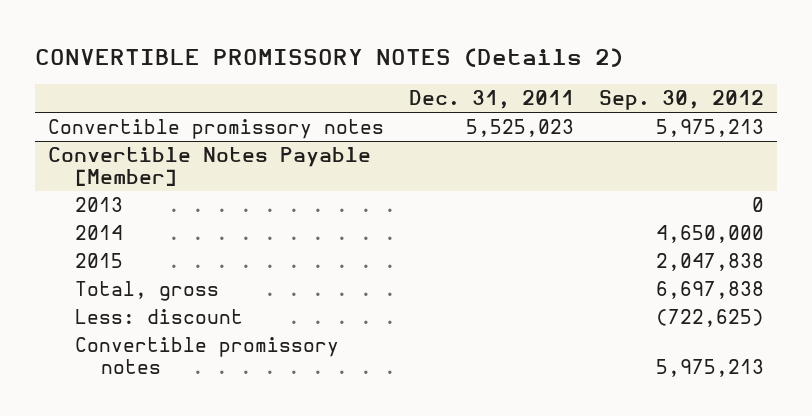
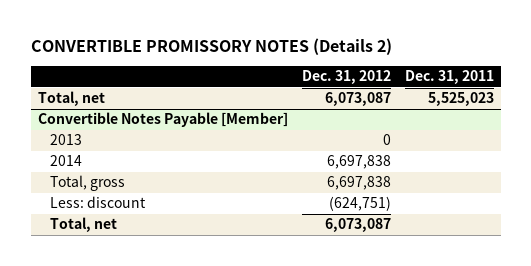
- | Dec. 31, 2011 | Sep. 30, 2012
+ | Dec. 31, 2012 | Dec. 31, 2011
- Convertible promissory notes | 5,525,023 | 5,975,213
+ Total, net | 6,073,087 | 5,525,023
@ Convertible Notes Payable [Member]
- 2015 | | 2,047,838
- Convertible promissory notes | | 5,975,213
+ Total, net | 6,073,087 |

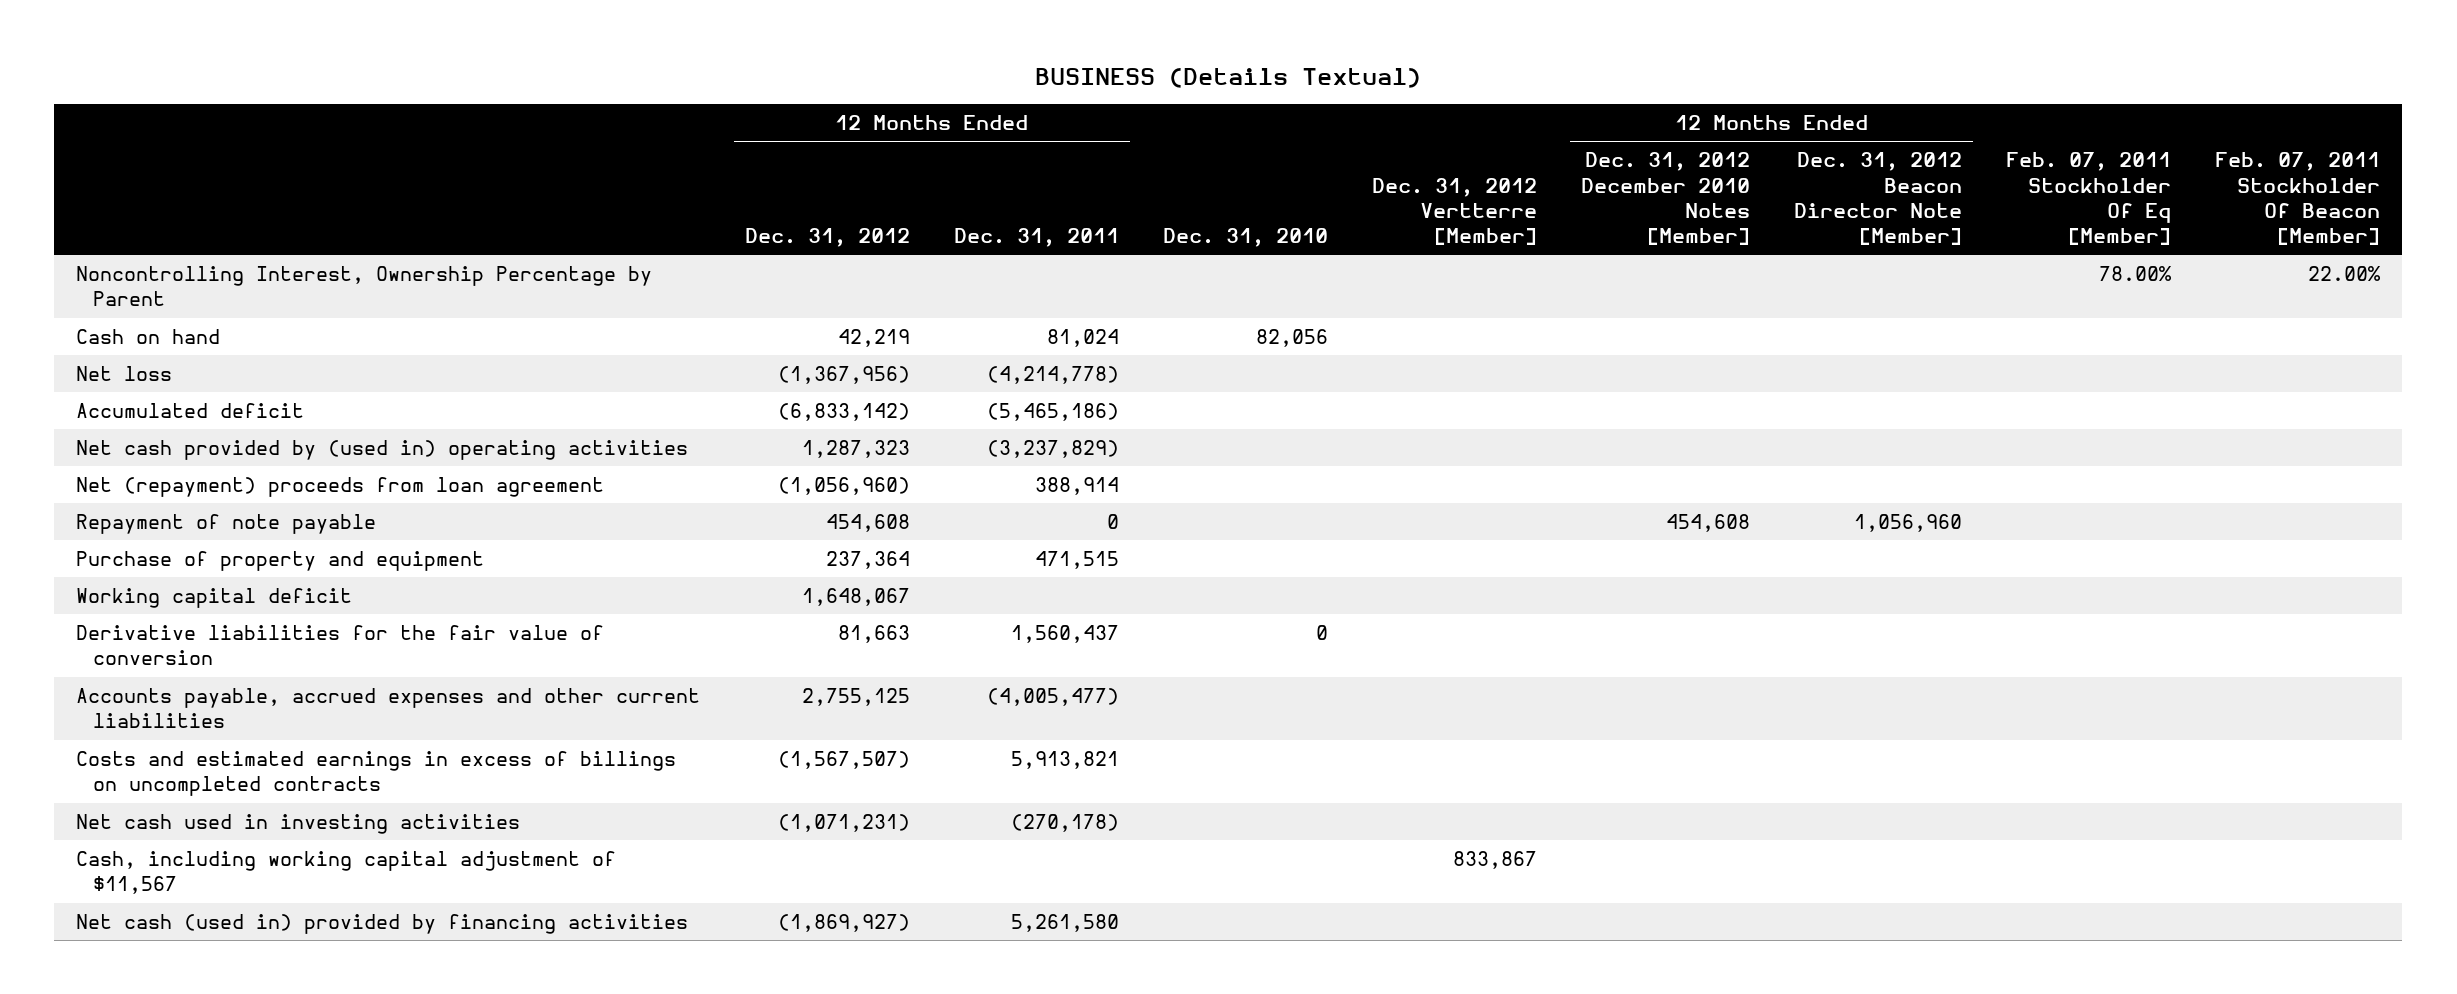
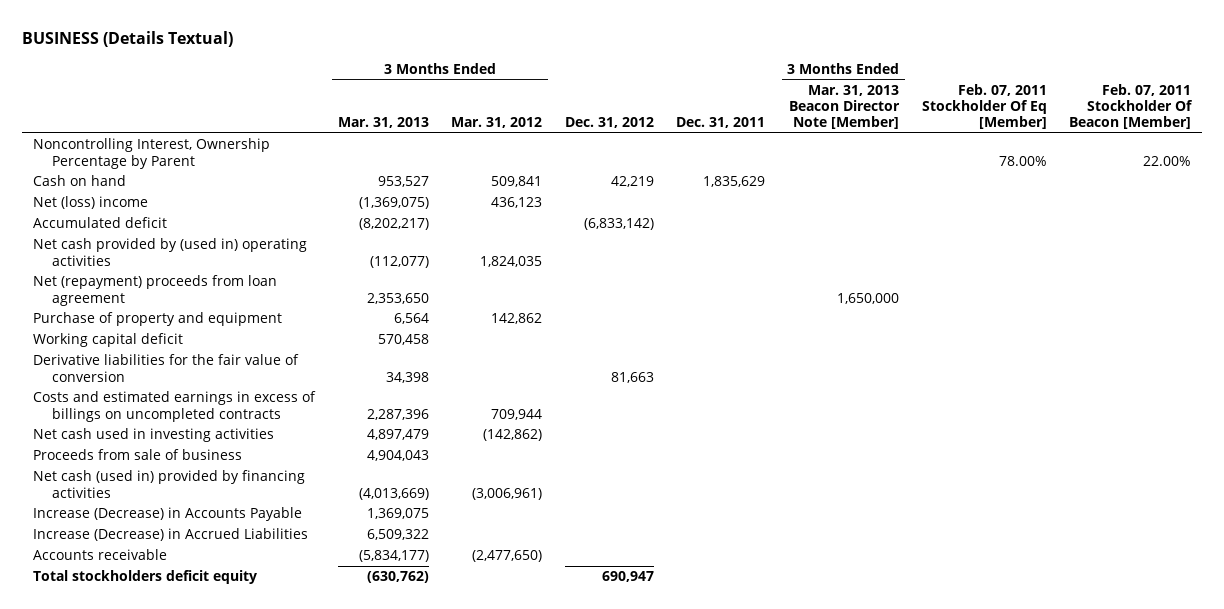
- | 12 Months Ended Dec. 31, 2012 | 12 Months Ended Dec. 31, 2011 | Dec. 31, 2010 | Dec. 31, 2012 Vertterre [Member] | 12 Months Ended Dec. 31, 2012 December 2010 Notes [Member] | 12 Months Ended Dec. 31, 2012 Beacon Director Note [Member] | Feb. 07, 2011 Stockholder Of Eq [Member] | Feb. 07, 2011 Stockholder Of Beacon [Member]
+ | 3 Months Ended Mar. 31, 2013 | 3 Months Ended Mar. 31, 2012 | Dec. 31, 2012 | Dec. 31, 2011 | 3 Months Ended Mar. 31, 2013 Beacon Director Note [Member] | Feb. 07, 2011 Stockholder Of Eq [Member] | Feb. 07, 2011 Stockholder Of Beacon [Member]
- Net loss | (1,367,956) | (4,214,778) | | | | | |
+ Net (loss) income | (1,369,075) | 436,123 | | | | |
- Repayment of note payable | 454,608 | 0 | | | 454,608 | 1,056,960 | |
- Accounts payable, accrued expenses and other current liabilities | 2,755,125 | (4,005,477) | | | | | |
- Cash, including working capital adjustment of $11,567 | | | | 833,867 | | | |
+ Proceeds from sale of business | 4,904,043 | | | | | |
+ Increase (Decrease) in Accounts Payable | 1,369,075 | | | | | |
+ Increase (Decrease) in Accrued Liabilities | 6,509,322 | | | | | |
+ Accounts receivable | (5,834,177) | (2,477,650) | | | | |
+ Total stockholders deficit equity | (630,762) | | 690,947 | | | |

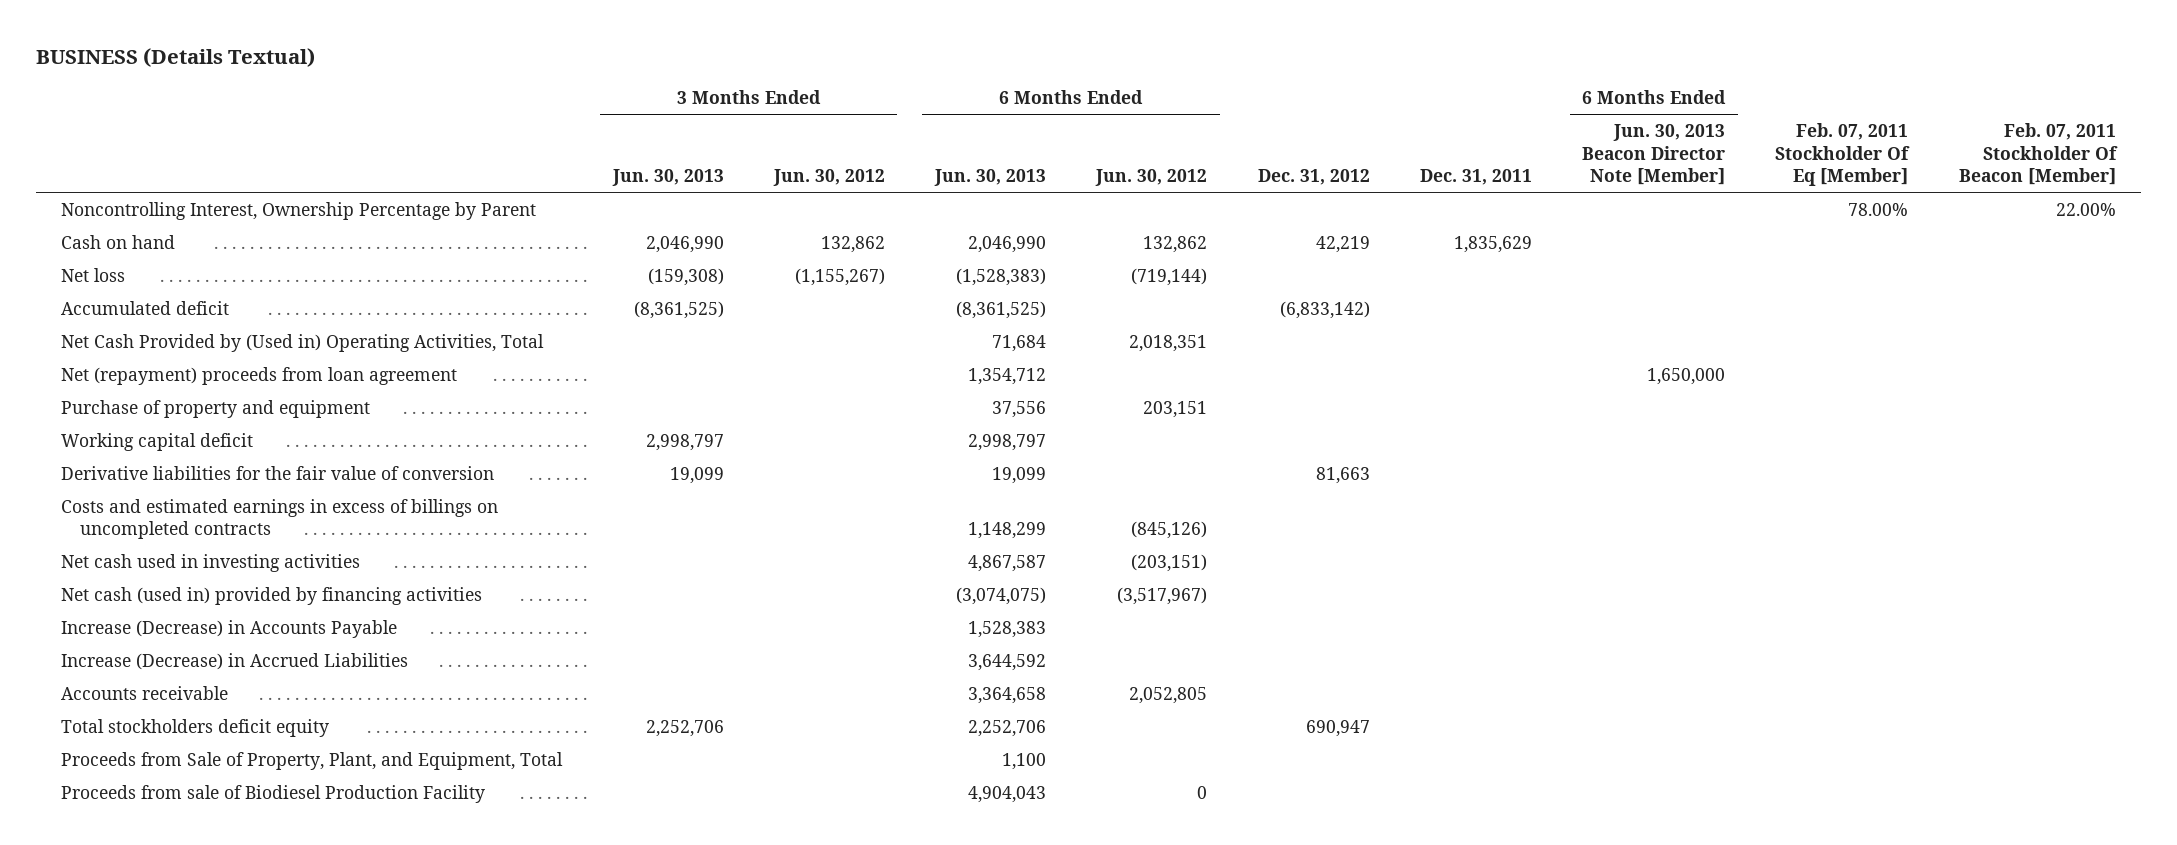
- | 3 Months Ended Mar. 31, 2013 | 3 Months Ended Mar. 31, 2012 | Dec. 31, 2012 | Dec. 31, 2011 | 3 Months Ended Mar. 31, 2013 Beacon Director Note [Member] | Feb. 07, 2011 Stockholder Of Eq [Member] | Feb. 07, 2011 Stockholder Of Beacon [Member]
+ | 3 Months Ended Jun. 30, 2013 | 3 Months Ended Jun. 30, 2012 | 6 Months Ended Jun. 30, 2013 | 6 Months Ended Jun. 30, 2012 | Dec. 31, 2012 | Dec. 31, 2011 | 6 Months Ended Jun. 30, 2013 Beacon Director Note [Member] | Feb. 07, 2011 Stockholder Of Eq [Member] | Feb. 07, 2011 Stockholder Of Beacon [Member]
- Net (loss) income | (1,369,075) | 436,123 | | | | |
+ Net loss | (159,308) | (1,155,267) | (1,528,383) | (719,144) | | | | |
- Net cash provided by (used in) operating activities | (112,077) | 1,824,035 | | | | |
+ Net Cash Provided by (Used in) Operating Activities, Total | | | 71,684 | 2,018,351 | | | | |
- Proceeds from sale of business | 4,904,043 | | | | | |
+ Proceeds from Sale of Property, Plant, and Equipment, Total | | | 1,100 | | | | | |
+ Proceeds from sale of Biodiesel Production Facility | | | 4,904,043 | 0 | | | | |

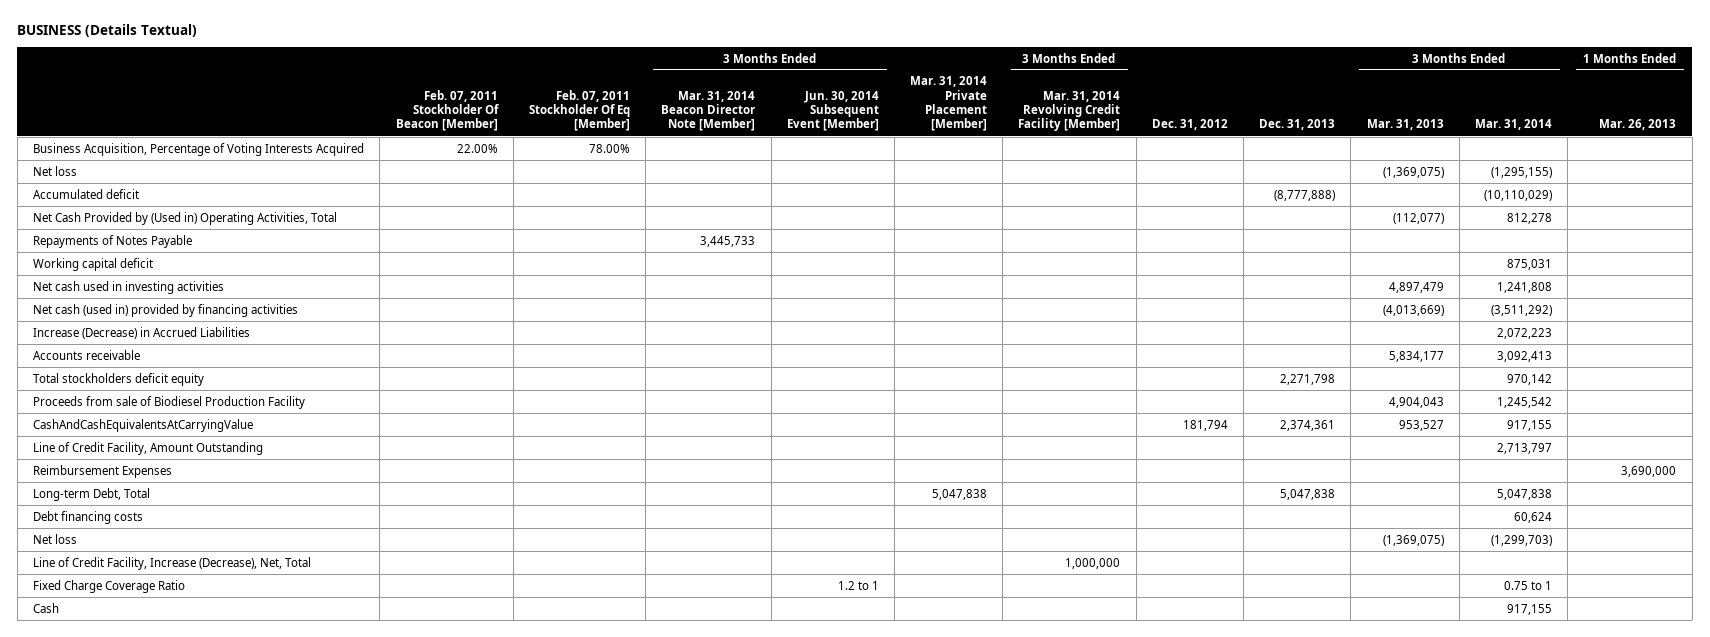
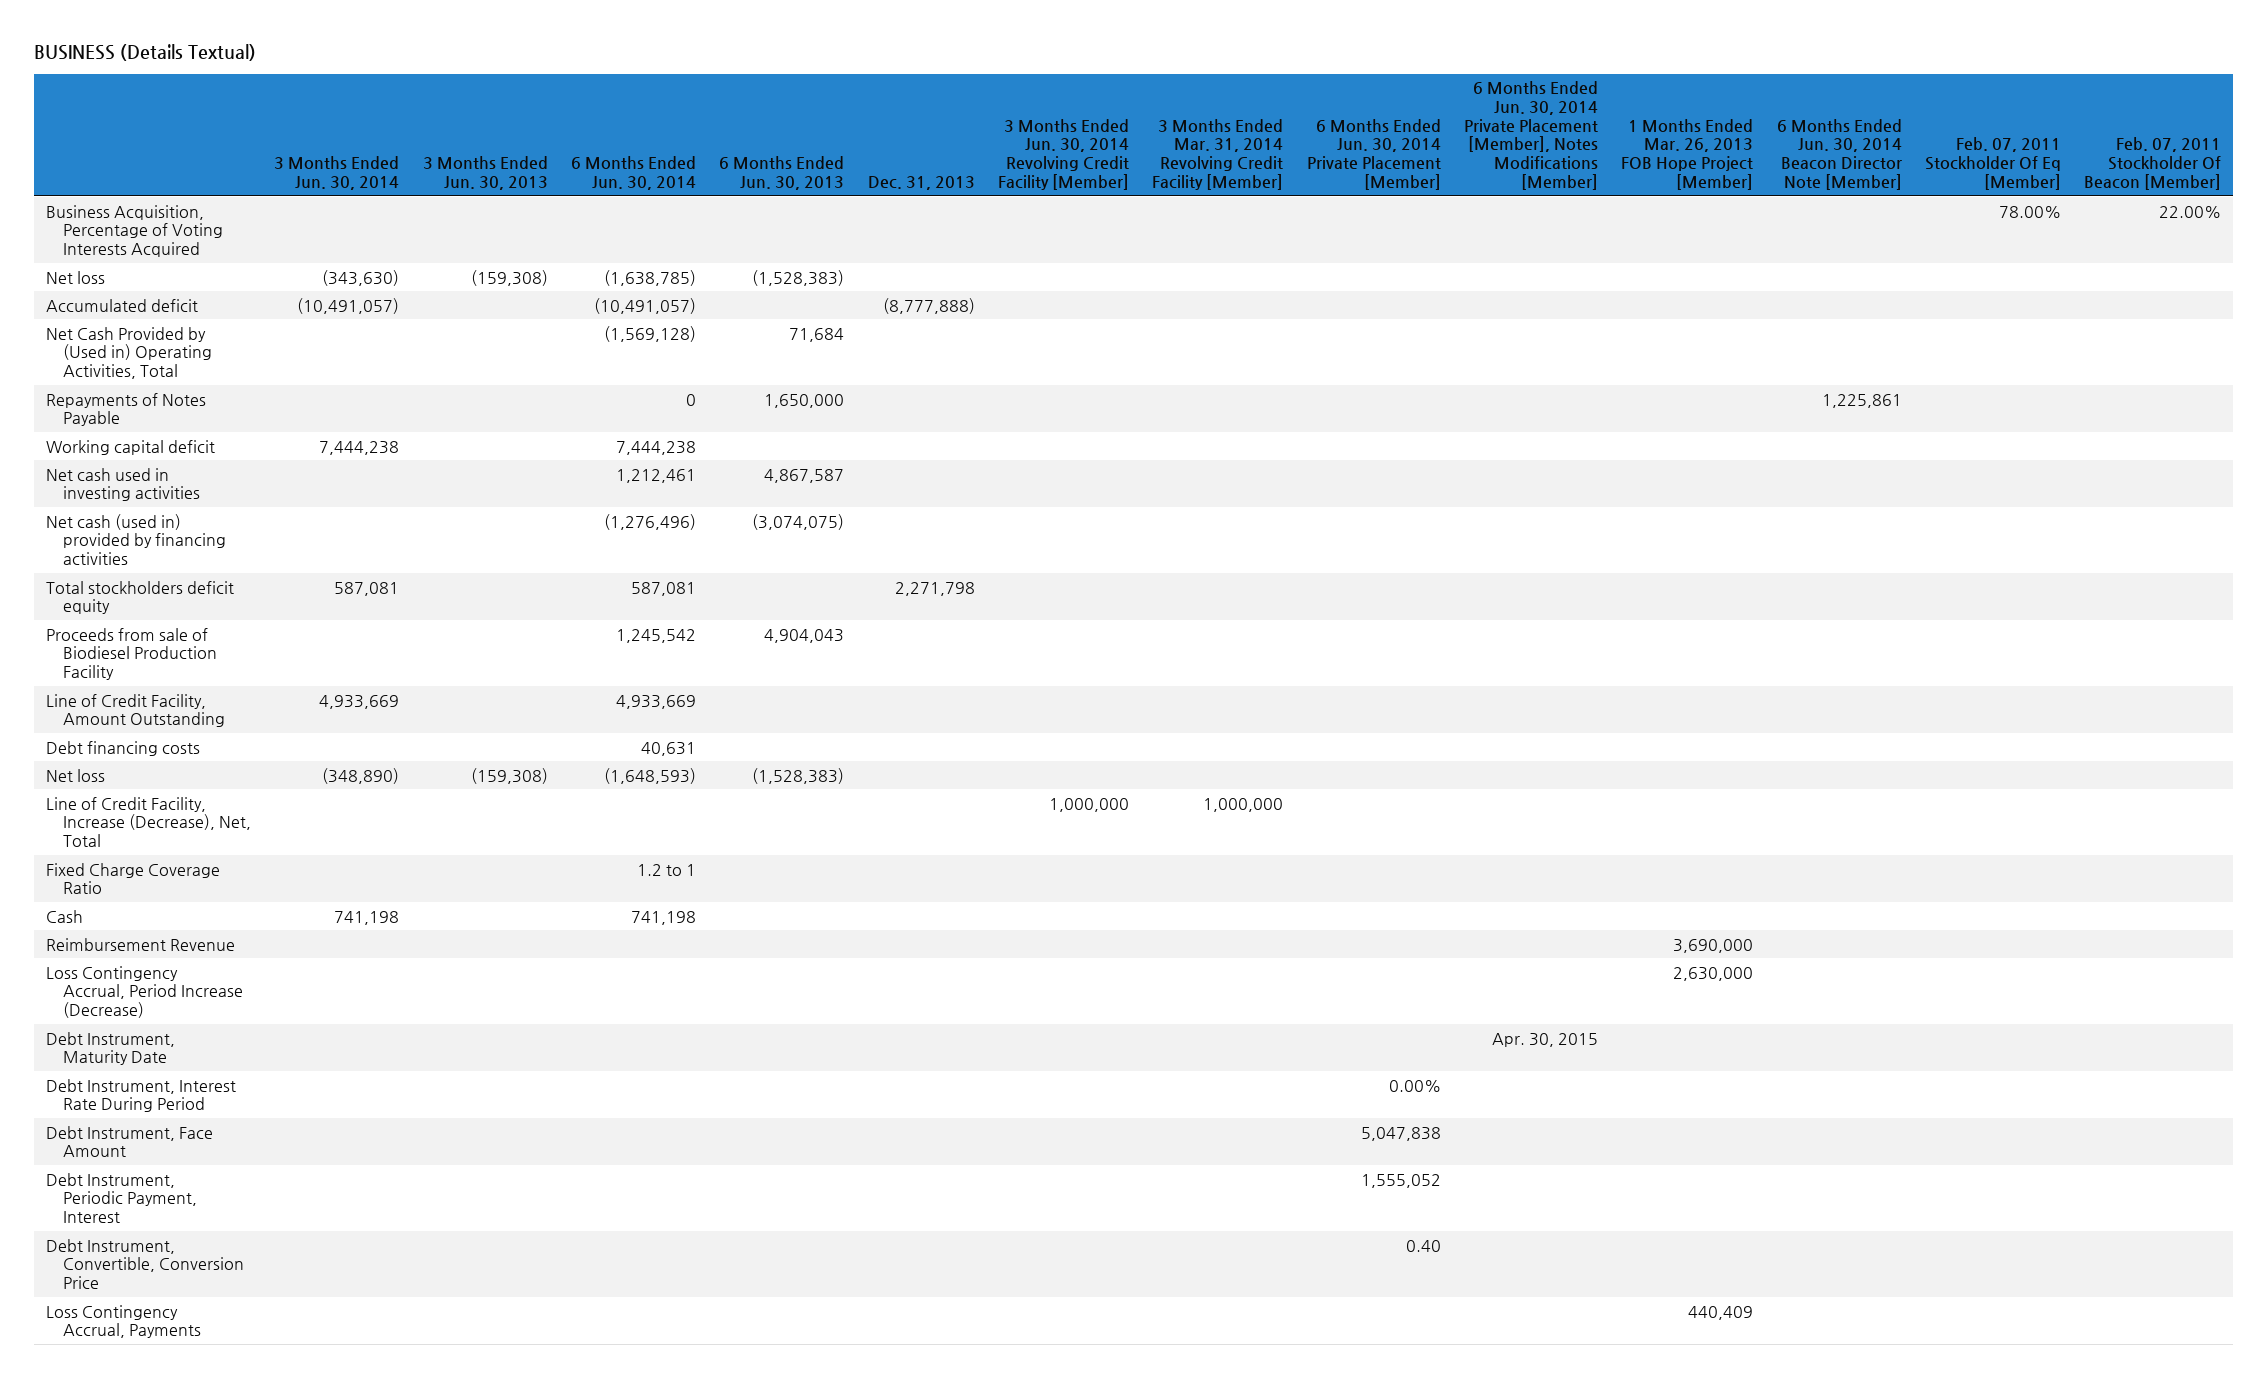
- | Feb. 07, 2011 Stockholder Of Beacon [Member] | Feb. 07, 2011 Stockholder Of Eq [Member] | 3 Months Ended Mar. 31, 2014 Beacon Director Note [Member] | 3 Months Ended Jun. 30, 2014 Subsequent Event [Member] | Mar. 31, 2014 Private Placement [Member] | 3 Months Ended Mar. 31, 2014 Revolving Credit Facility [Member] | Dec. 31, 2012 | Dec. 31, 2013 | 3 Months Ended Mar. 31, 2013 | 3 Months Ended Mar. 31, 2014 | 1 Months Ended Mar. 26, 2013
+ | 3 Months Ended Jun. 30, 2014 | 3 Months Ended Jun. 30, 2013 | 6 Months Ended Jun. 30, 2014 | 6 Months Ended Jun. 30, 2013 | Dec. 31, 2013 | 3 Months Ended Jun. 30, 2014 Revolving Credit Facility [Member] | 3 Months Ended Mar. 31, 2014 Revolving Credit Facility [Member] | 6 Months Ended Jun. 30, 2014 Private Placement [Member] | 6 Months Ended Jun. 30, 2014 Private Placement [Member], Notes Modifications [Member] | 1 Months Ended Mar. 26, 2013 FOB Hope Project [Member] | 6 Months Ended Jun. 30, 2014 Beacon Director Note [Member] | Feb. 07, 2011 Stockholder Of Eq [Member] | Feb. 07, 2011 Stockholder Of Beacon [Member]
- Increase (Decrease) in Accrued Liabilities | | | | | | | | | | 2,072,223 |
- Accounts receivable | | | | | | | | | 5,834,177 | 3,092,413 |
- CashAndCashEquivalentsAtCarryingValue | | | | | | | 181,794 | 2,374,361 | 953,527 | 917,155 |
- Reimbursement Expenses | | | | | | | | | | | 3,690,000
- Long-term Debt, Total | | | | | 5,047,838 | | | 5,047,838 | | 5,047,838 |
+ Reimbursement Revenue | | | | | | | | | | 3,690,000 | | |
+ Loss Contingency Accrual, Period Increase (Decrease) | | | | | | | | | | 2,630,000 | | |
+ Debt Instrument, Maturity Date | | | | | | | | | Apr. 30, 2015 | | | |
+ Debt Instrument, Interest Rate During Period | | | | | | | | 0.00% | | | | |
+ Debt Instrument, Face Amount | | | | | | | | 5,047,838 | | | | |
+ Debt Instrument, Periodic Payment, Interest | | | | | | | | 1,555,052 | | | | |
+ Debt Instrument, Convertible, Conversion Price | | | | | | | | 0.40 | | | | |
+ Loss Contingency Accrual, Payments | | | | | | | | | | 440,409 | | |

